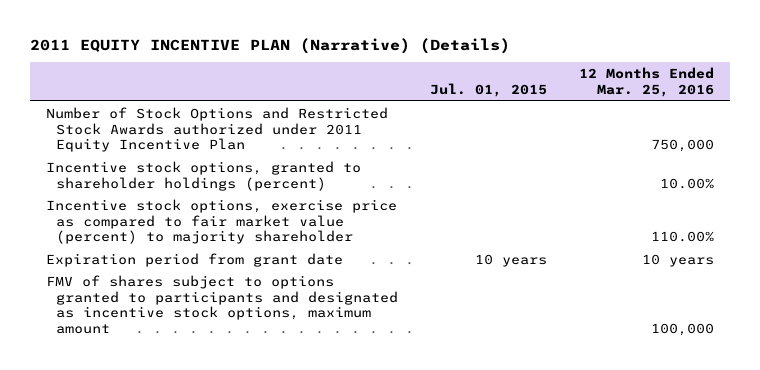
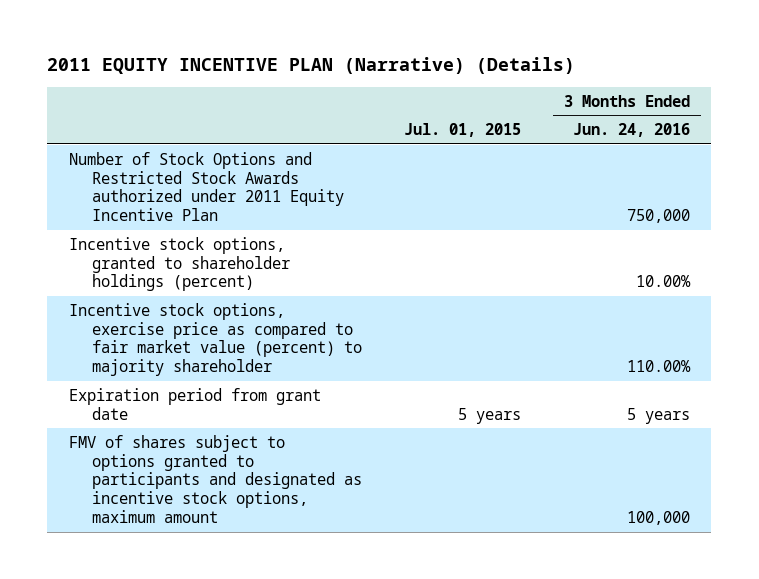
- | Jul. 01, 2015 | 12 Months Ended Mar. 25, 2016
+ | Jul. 01, 2015 | 3 Months Ended Jun. 24, 2016
- Expiration period from grant date | 10 years | 10 years
+ Expiration period from grant date | 5 years | 5 years

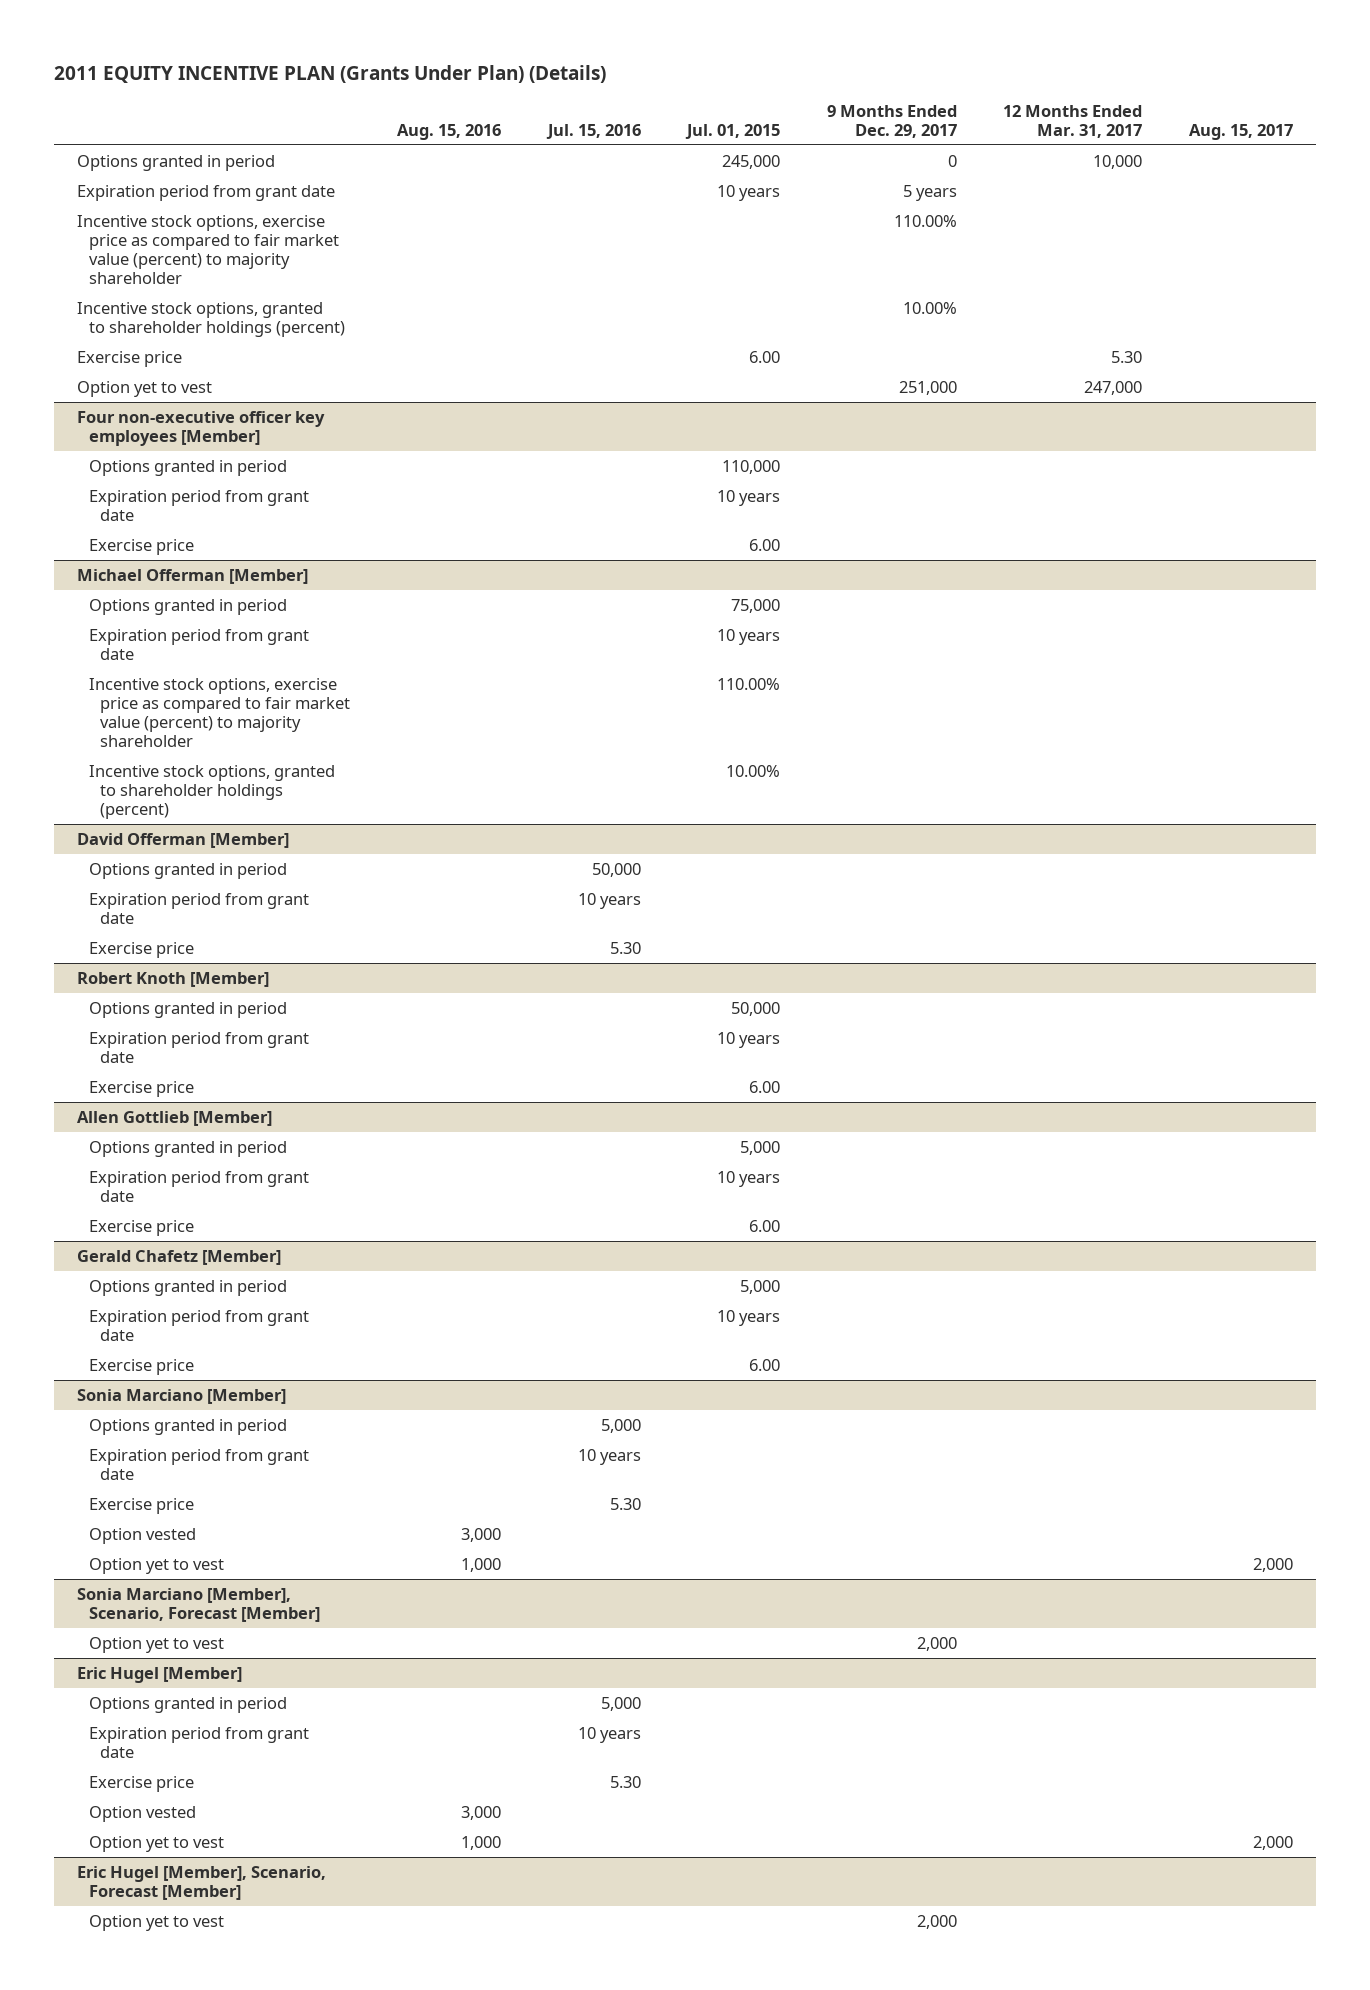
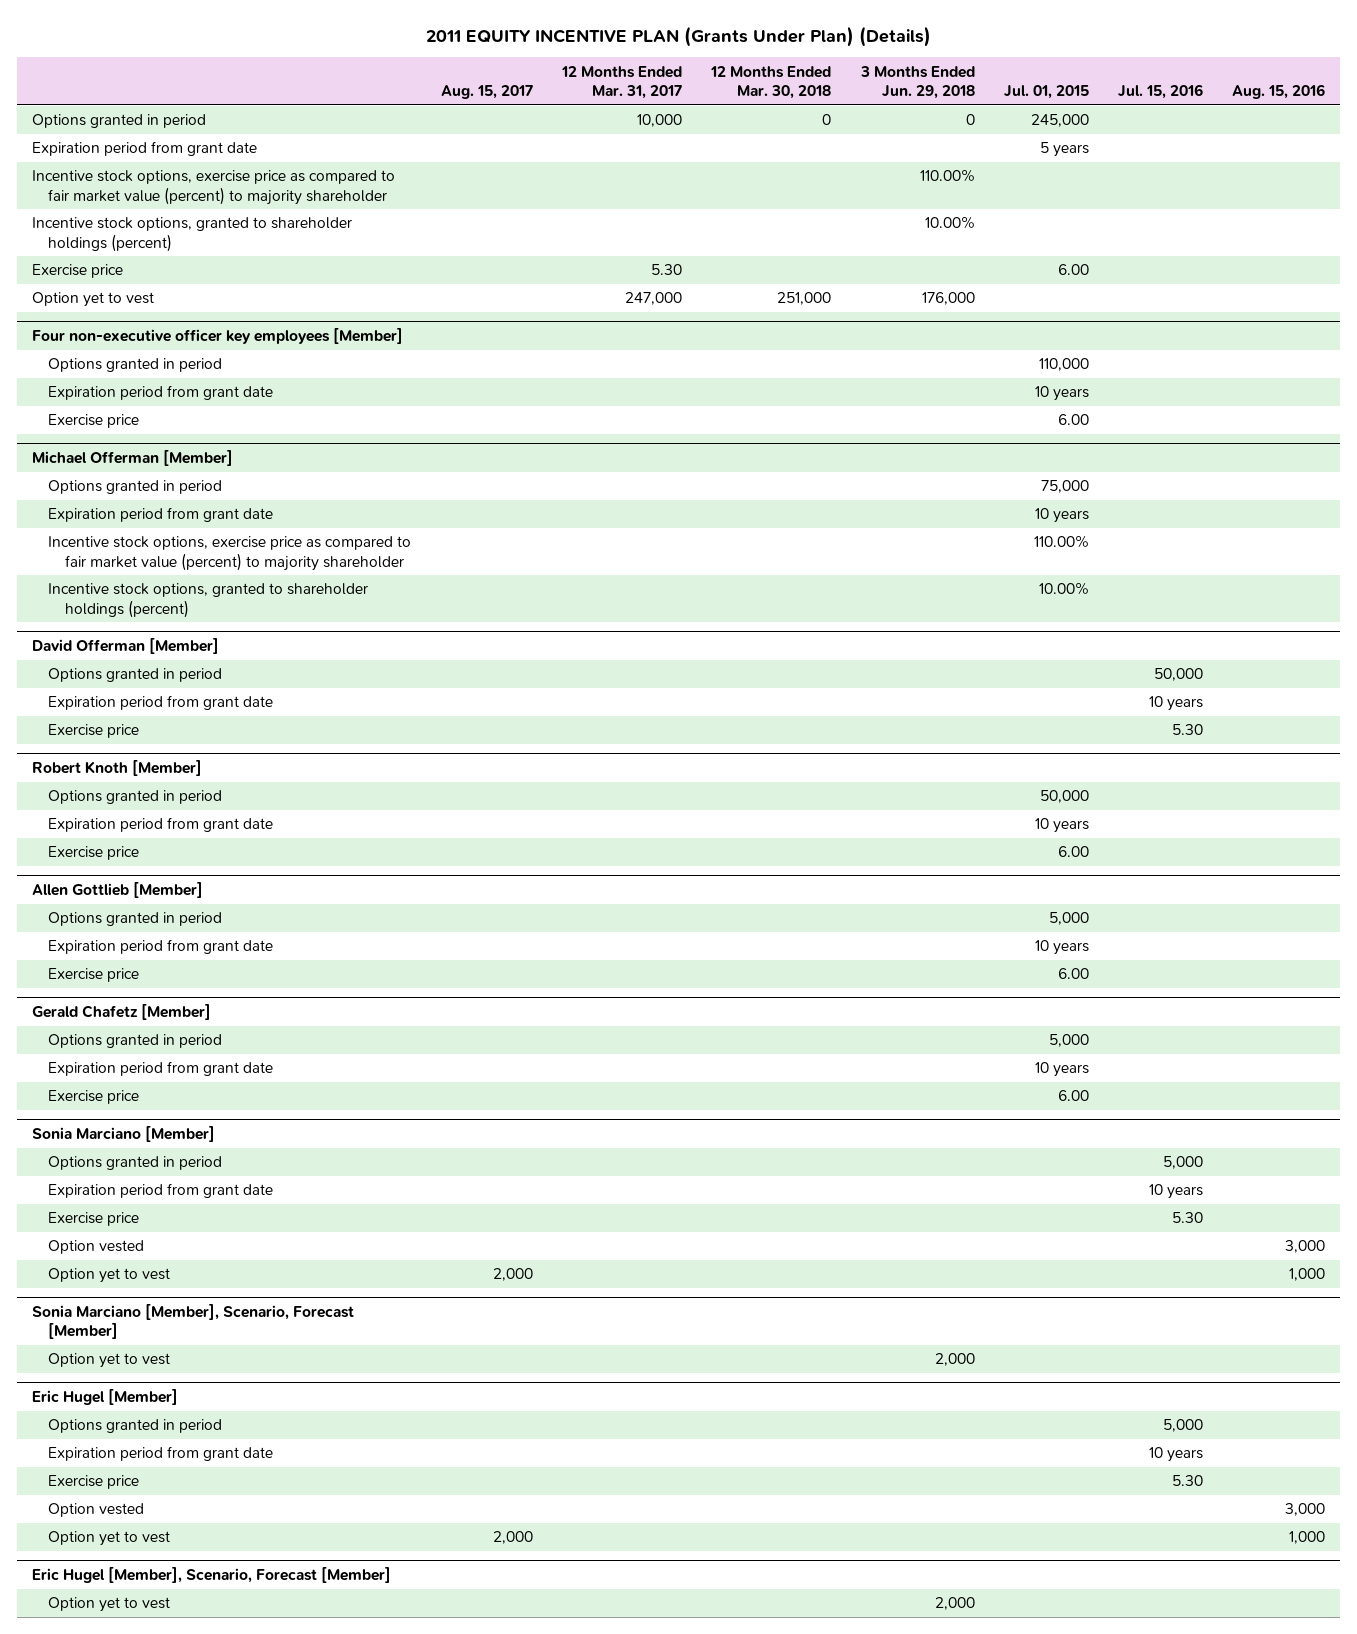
- | Aug. 15, 2016 | Jul. 15, 2016 | Jul. 01, 2015 | 9 Months Ended Dec. 29, 2017 | 12 Months Ended Mar. 31, 2017 | Aug. 15, 2017
+ | Aug. 15, 2017 | 12 Months Ended Mar. 31, 2017 | 12 Months Ended Mar. 30, 2018 | 3 Months Ended Jun. 29, 2018 | Jul. 01, 2015 | Jul. 15, 2016 | Aug. 15, 2016
- Expiration period from grant date | | | 10 years | 5 years | |
+ Expiration period from grant date | | | | | 5 years | |

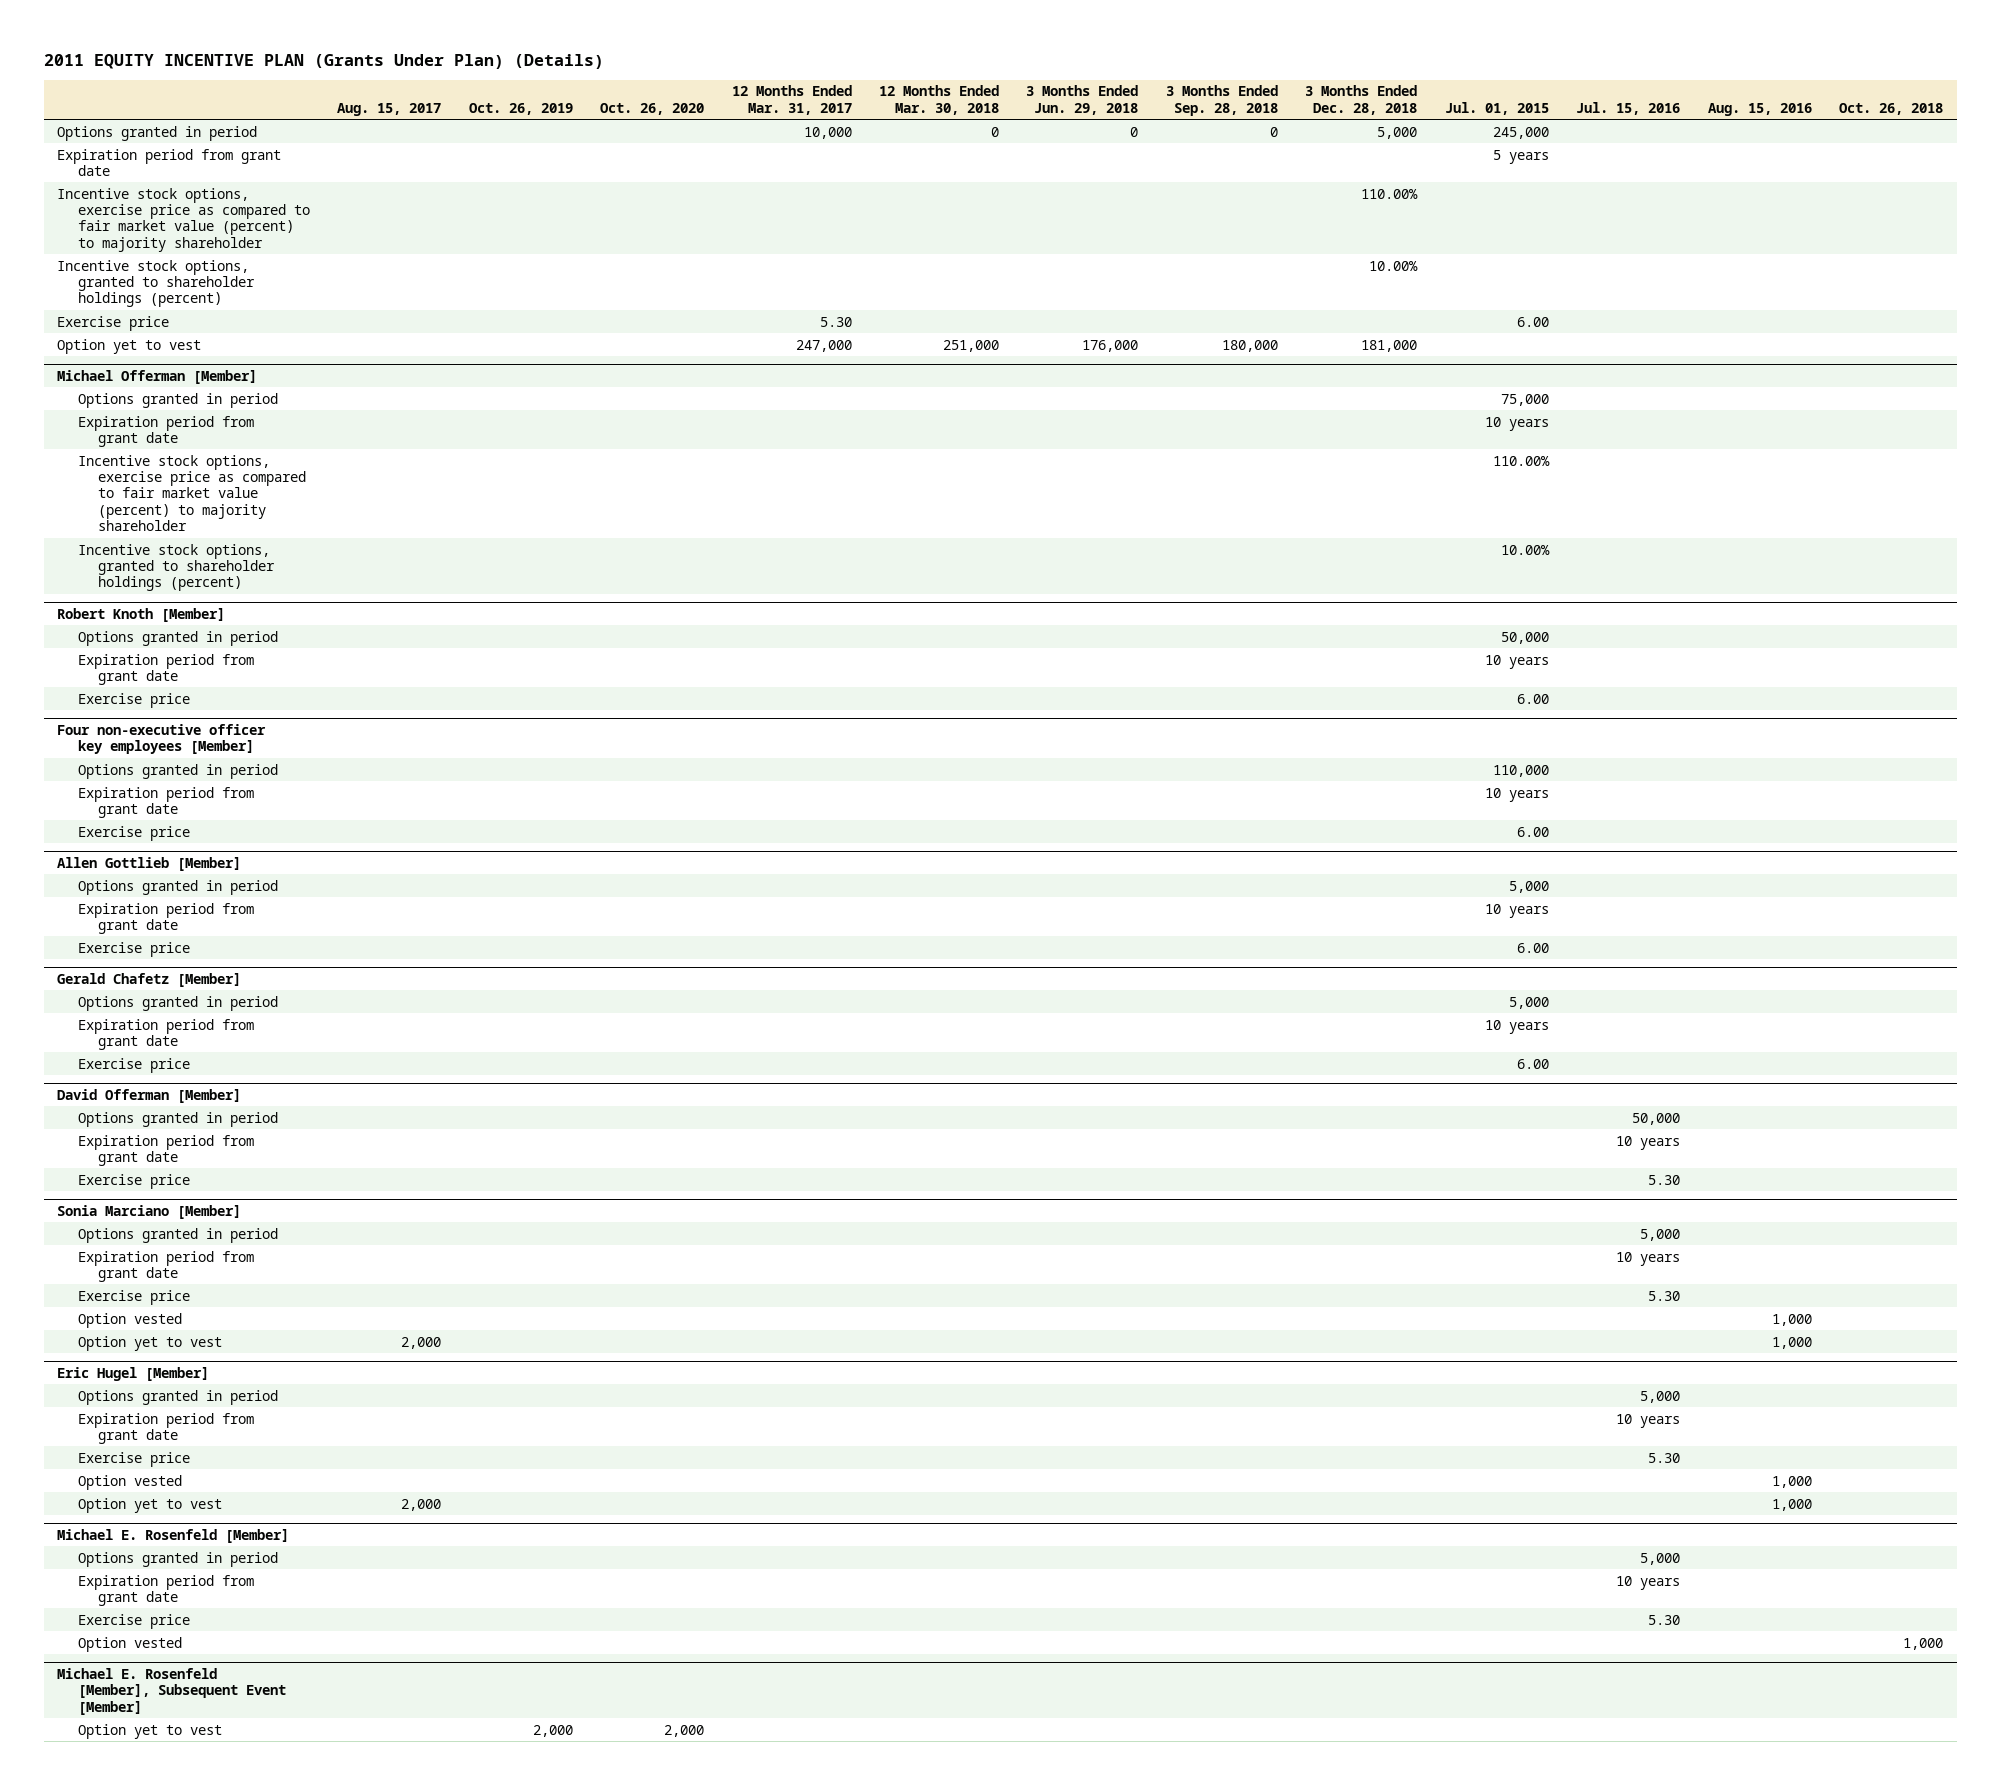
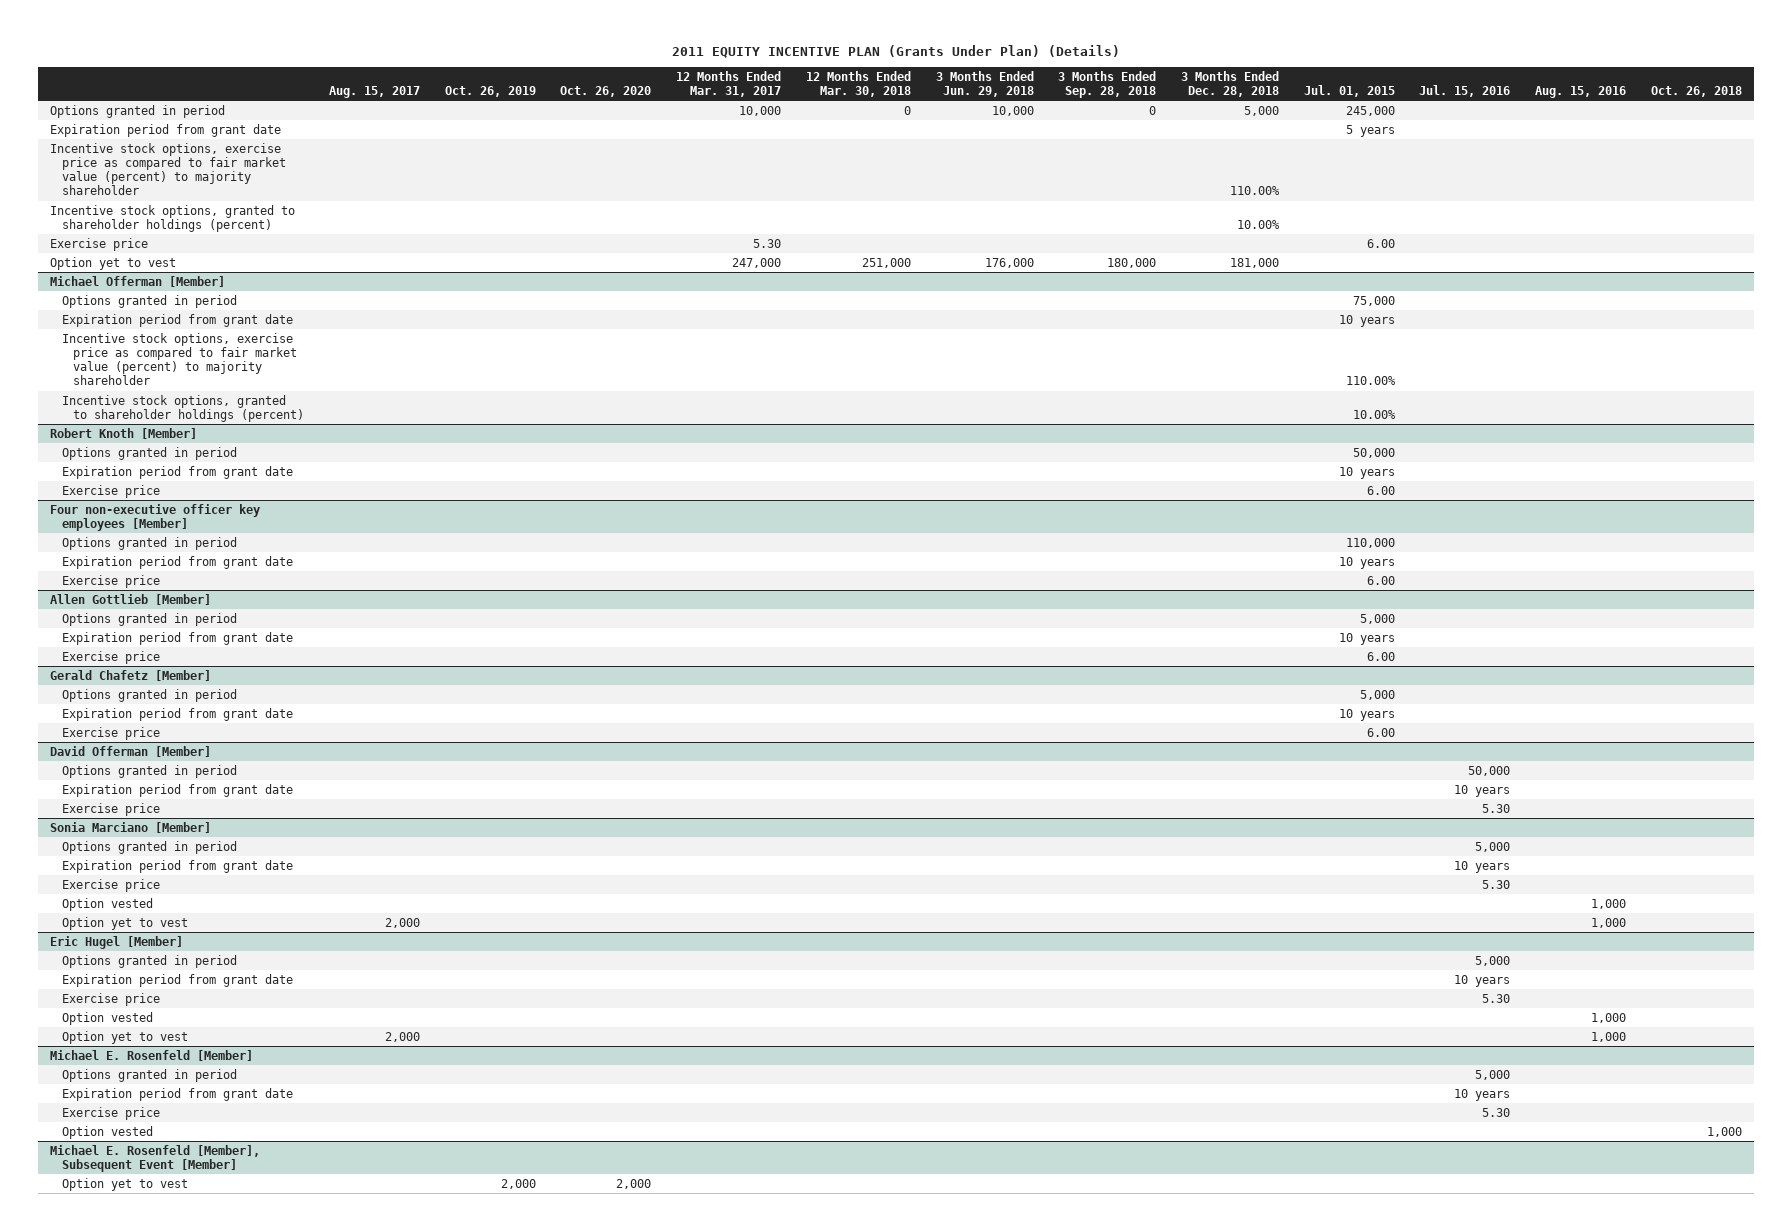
- Options granted in period | | | | 10,000 | 0 | 0 | 0 | 5,000 | 245,000 | | |
+ Options granted in period | | | | 10,000 | 0 | 10,000 | 0 | 5,000 | 245,000 | | |

